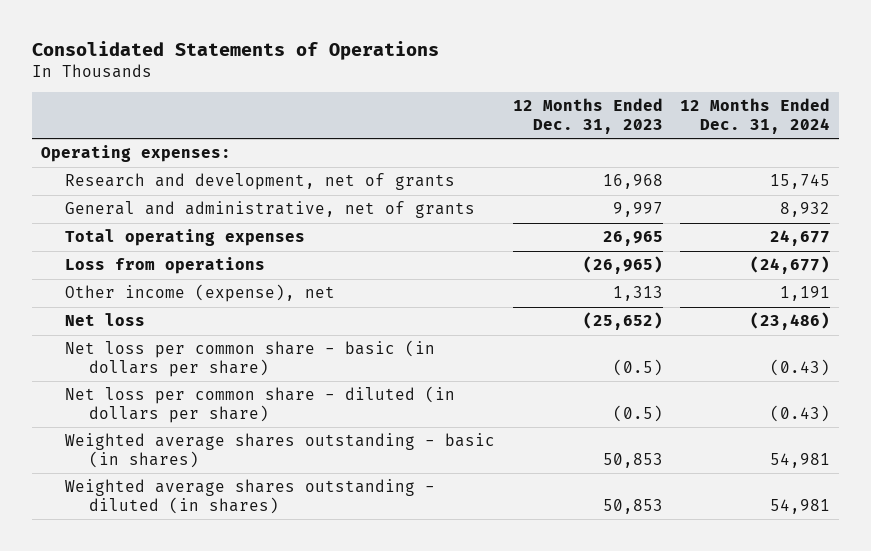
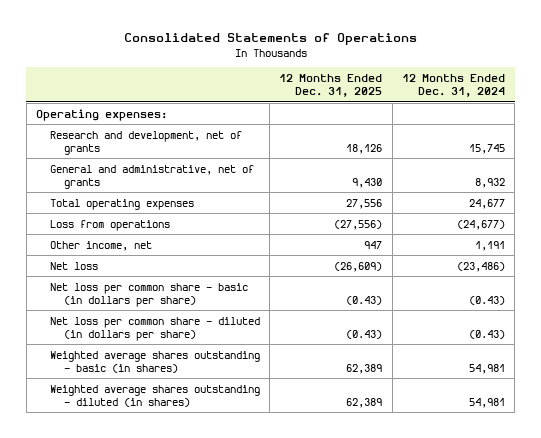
- | 12 Months Ended Dec. 31, 2023 | 12 Months Ended Dec. 31, 2024
+ | 12 Months Ended Dec. 31, 2025 | 12 Months Ended Dec. 31, 2024
- Other income (expense), net | 1,313 | 1,191
+ Other income, net | 947 | 1,191

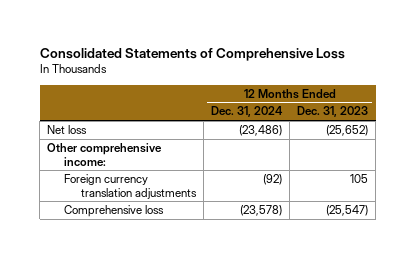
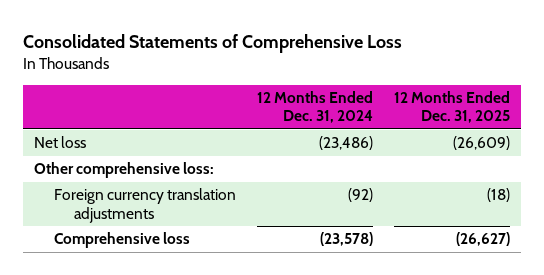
- | 12 Months Ended Dec. 31, 2024 | 12 Months Ended Dec. 31, 2023
+ | 12 Months Ended Dec. 31, 2024 | 12 Months Ended Dec. 31, 2025
- Other comprehensive income:
+ Other comprehensive loss:

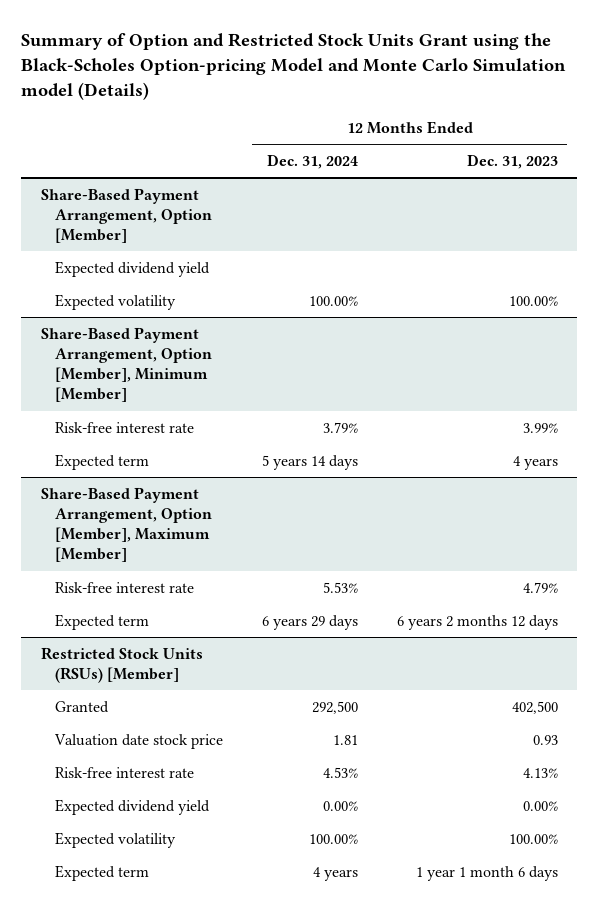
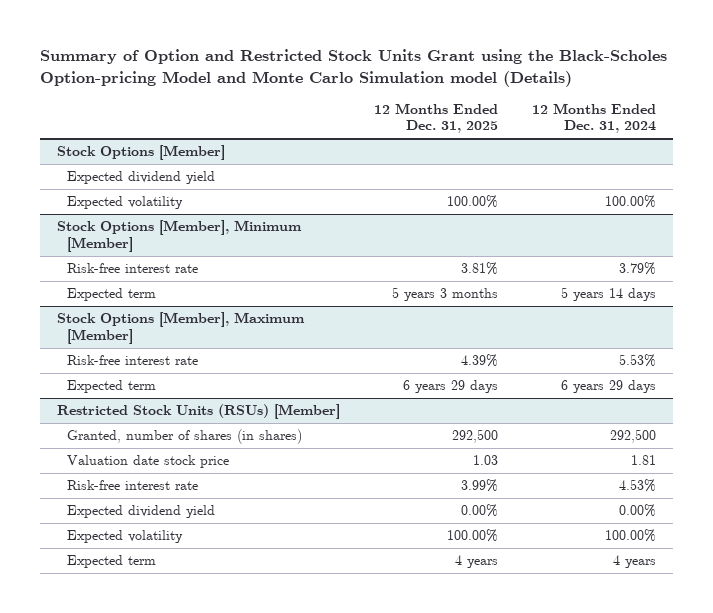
- | 12 Months Ended Dec. 31, 2024 | 12 Months Ended Dec. 31, 2023
+ | 12 Months Ended Dec. 31, 2025 | 12 Months Ended Dec. 31, 2024
- Share-Based Payment Arrangement, Option [Member]
+ Stock Options [Member]
- Share-Based Payment Arrangement, Option [Member], Minimum [Member]
+ Stock Options [Member], Minimum [Member]
- Share-Based Payment Arrangement, Option [Member], Maximum [Member]
+ Stock Options [Member], Maximum [Member]
@ Restricted Stock Units (RSUs) [Member]
- Granted | 292,500 | 402,500
+ Granted, number of shares (in shares) | 292,500 | 292,500

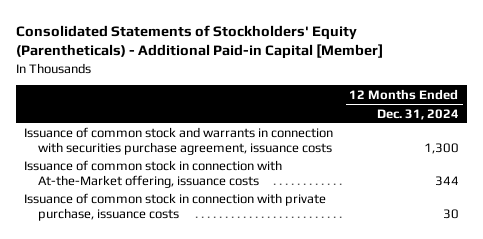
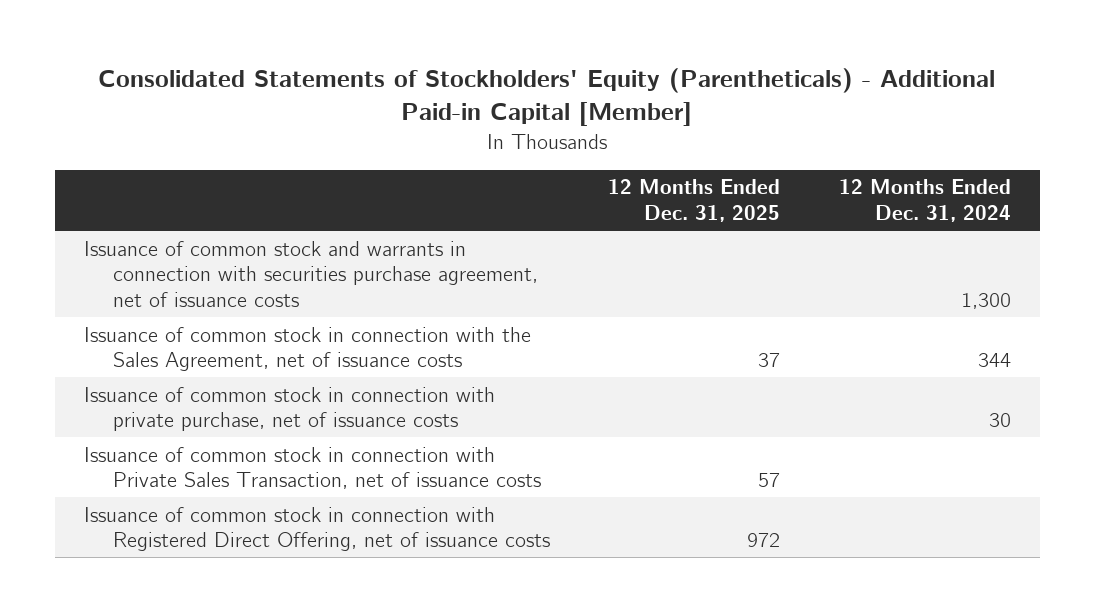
- | 12 Months Ended Dec. 31, 2024
+ | 12 Months Ended Dec. 31, 2025 | 12 Months Ended Dec. 31, 2024
- Issuance of common stock and warrants in connection with securities purchase agreement, issuance costs | 1,300
- Issuance of common stock in connection with At-the-Market offering, issuance costs | 344
- Issuance of common stock in connection with private purchase, issuance costs | 30
+ Issuance of common stock and warrants in connection with securities purchase agreement, net of issuance costs | | 1,300
+ Issuance of common stock in connection with the Sales Agreement, net of issuance costs | 37 | 344
+ Issuance of common stock in connection with private purchase, net of issuance costs | | 30
+ Issuance of common stock in connection with Private Sales Transaction, net of issuance costs | 57 |
+ Issuance of common stock in connection with Registered Direct Offering, net of issuance costs | 972 |

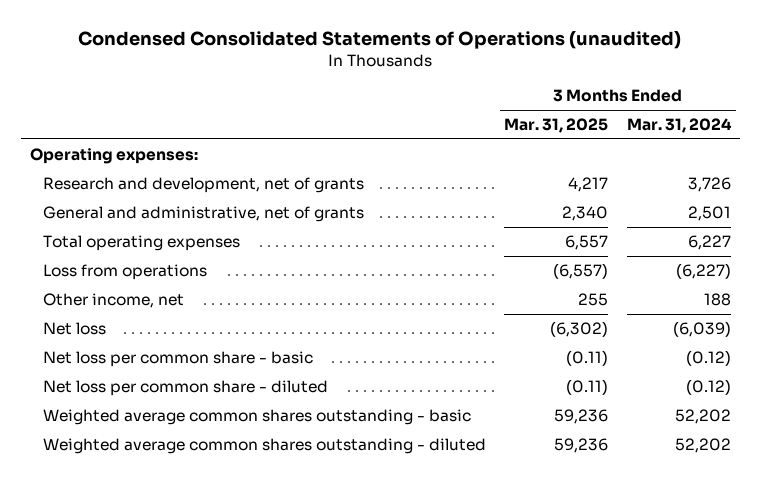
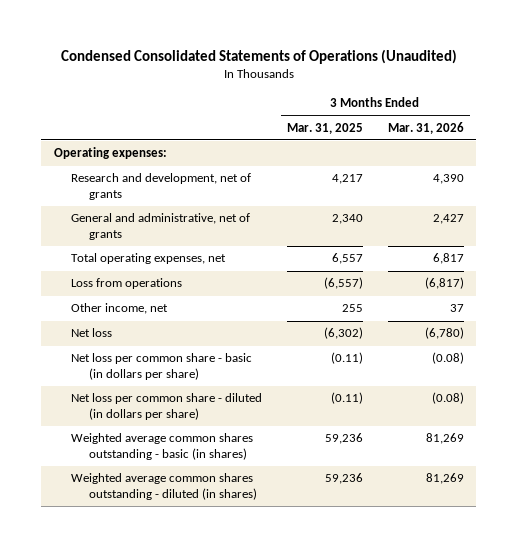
- Condensed Consolidated Statements of Operations (unaudited)
+ Condensed Consolidated Statements of Operations (Unaudited)
- | 3 Months Ended Mar. 31, 2025 | 3 Months Ended Mar. 31, 2024
+ | 3 Months Ended Mar. 31, 2025 | 3 Months Ended Mar. 31, 2026
- Total operating expenses | 6,557 | 6,227
+ Total operating expenses, net | 6,557 | 6,817
- Net loss per common share - basic | (0.11) | (0.12)
- Net loss per common share - diluted | (0.11) | (0.12)
- Weighted average common shares outstanding - basic | 59,236 | 52,202
- Weighted average common shares outstanding - diluted | 59,236 | 52,202
+ Net loss per common share - basic (in dollars per share) | (0.11) | (0.08)
+ Net loss per common share - diluted (in dollars per share) | (0.11) | (0.08)
+ Weighted average common shares outstanding - basic (in shares) | 59,236 | 81,269
+ Weighted average common shares outstanding - diluted (in shares) | 59,236 | 81,269

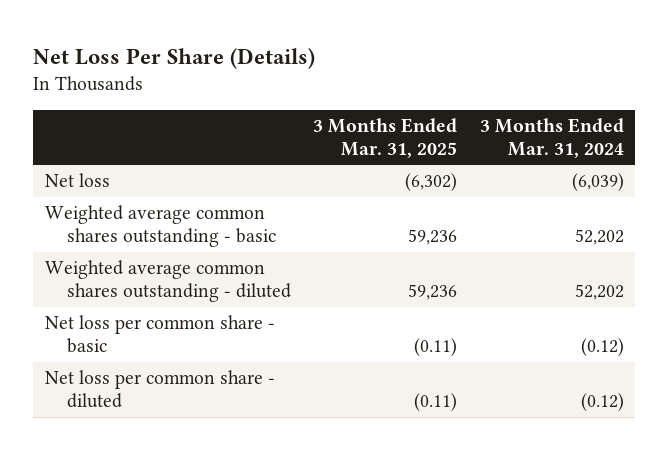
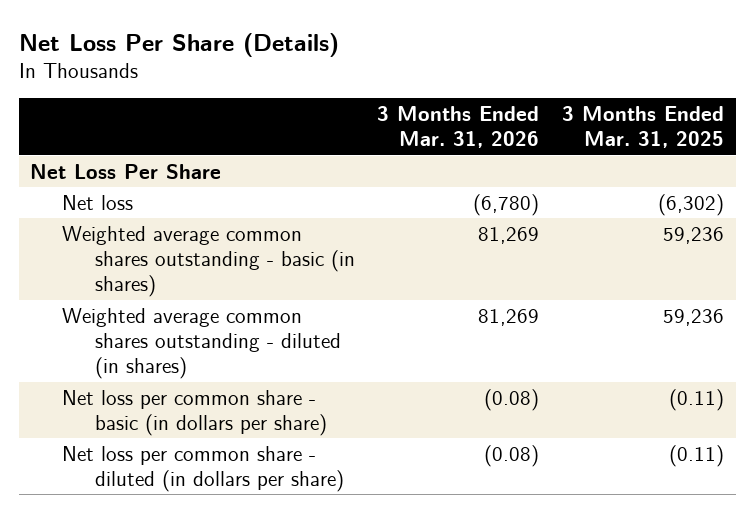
- | 3 Months Ended Mar. 31, 2025 | 3 Months Ended Mar. 31, 2024
+ | 3 Months Ended Mar. 31, 2026 | 3 Months Ended Mar. 31, 2025
+ Net Loss Per Share
- Weighted average common shares outstanding - basic | 59,236 | 52,202
- Weighted average common shares outstanding - diluted | 59,236 | 52,202
- Net loss per common share - basic | (0.11) | (0.12)
- Net loss per common share - diluted | (0.11) | (0.12)
+ Weighted average common shares outstanding - basic (in shares) | 81,269 | 59,236
+ Weighted average common shares outstanding - diluted (in shares) | 81,269 | 59,236
+ Net loss per common share - basic (in dollars per share) | (0.08) | (0.11)
+ Net loss per common share - diluted (in dollars per share) | (0.08) | (0.11)

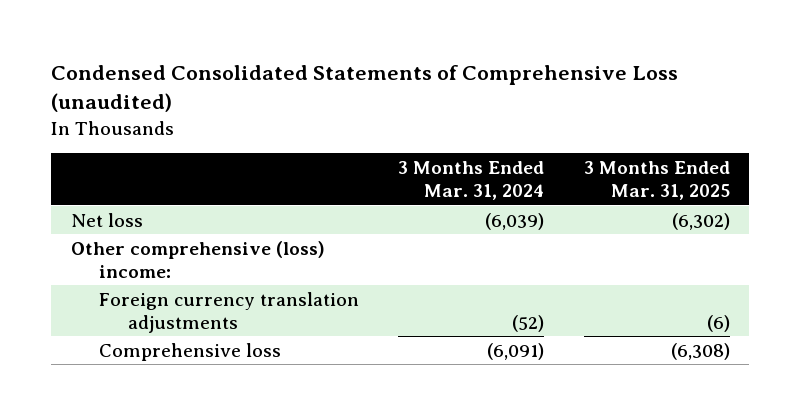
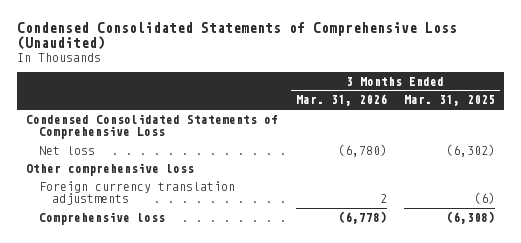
- Condensed Consolidated Statements of Comprehensive Loss (unaudited)
+ Condensed Consolidated Statements of Comprehensive Loss (Unaudited)
- | 3 Months Ended Mar. 31, 2024 | 3 Months Ended Mar. 31, 2025
+ | 3 Months Ended Mar. 31, 2026 | 3 Months Ended Mar. 31, 2025
+ Condensed Consolidated Statements of Comprehensive Loss
- Other comprehensive (loss) income:
+ Other comprehensive loss

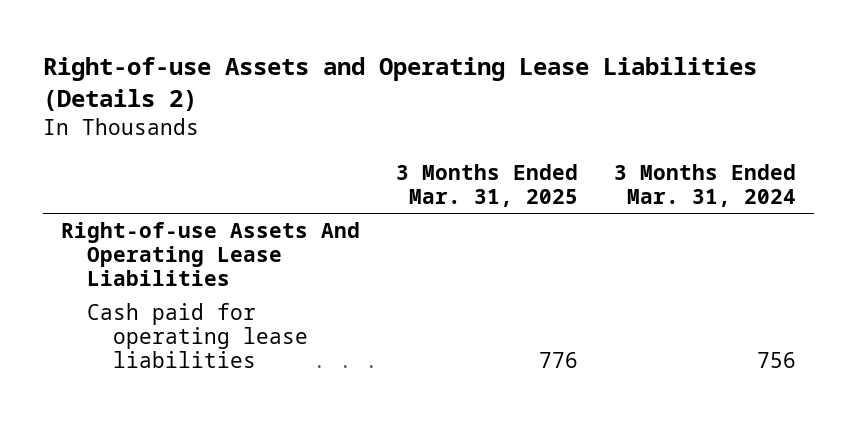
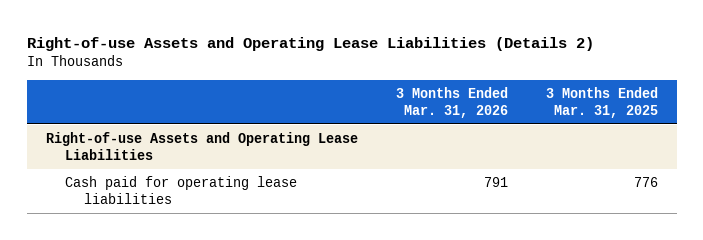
- | 3 Months Ended Mar. 31, 2025 | 3 Months Ended Mar. 31, 2024
+ | 3 Months Ended Mar. 31, 2026 | 3 Months Ended Mar. 31, 2025
- Right-of-use Assets And Operating Lease Liabilities
+ Right-of-use Assets and Operating Lease Liabilities

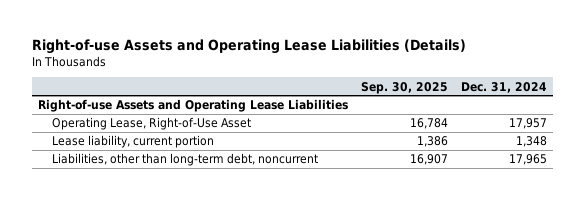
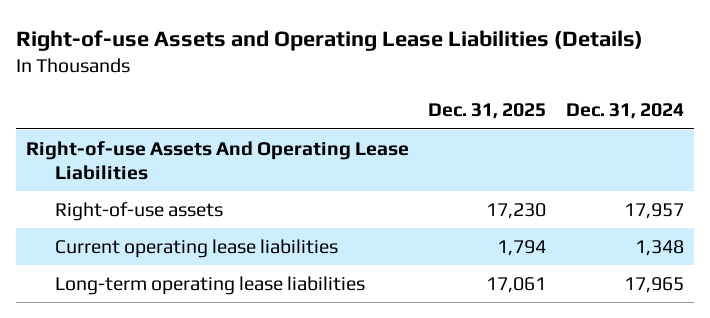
- | Sep. 30, 2025 | Dec. 31, 2024
+ | Dec. 31, 2025 | Dec. 31, 2024
- Right-of-use Assets and Operating Lease Liabilities
- Operating Lease, Right-of-Use Asset | 16,784 | 17,957
- Lease liability, current portion | 1,386 | 1,348
- Liabilities, other than long-term debt, noncurrent | 16,907 | 17,965
+ Right-of-use Assets And Operating Lease Liabilities
+ Right-of-use assets | 17,230 | 17,957
+ Current operating lease liabilities | 1,794 | 1,348
+ Long-term operating lease liabilities | 17,061 | 17,965

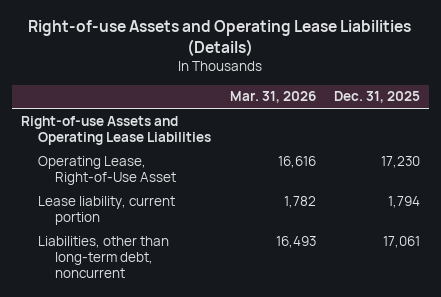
- | Dec. 31, 2025 | Dec. 31, 2024
+ | Mar. 31, 2026 | Dec. 31, 2025
- Right-of-use Assets And Operating Lease Liabilities
- Right-of-use assets | 17,230 | 17,957
- Current operating lease liabilities | 1,794 | 1,348
- Long-term operating lease liabilities | 17,061 | 17,965
+ Right-of-use Assets and Operating Lease Liabilities
+ Operating Lease, Right-of-Use Asset | 16,616 | 17,230
+ Lease liability, current portion | 1,782 | 1,794
+ Liabilities, other than long-term debt, noncurrent | 16,493 | 17,061

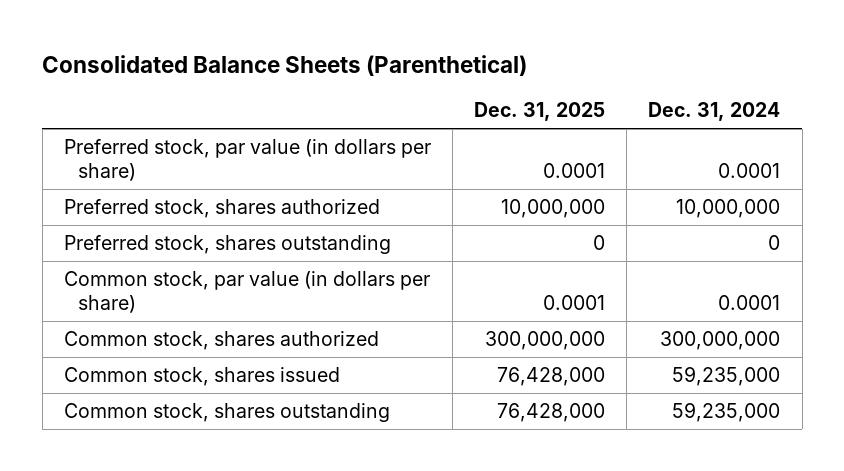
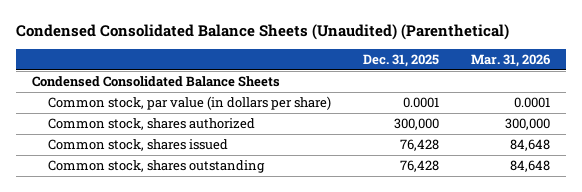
- Consolidated Balance Sheets (Parenthetical)
+ Condensed Consolidated Balance Sheets (Unaudited) (Parenthetical)
- | Dec. 31, 2025 | Dec. 31, 2024
+ | Dec. 31, 2025 | Mar. 31, 2026
- Preferred stock, par value (in dollars per share) | 0.0001 | 0.0001
- Preferred stock, shares authorized | 10,000,000 | 10,000,000
- Preferred stock, shares outstanding | 0 | 0
+ Condensed Consolidated Balance Sheets
- Common stock, shares authorized | 300,000,000 | 300,000,000
- Common stock, shares issued | 76,428,000 | 59,235,000
- Common stock, shares outstanding | 76,428,000 | 59,235,000
+ Common stock, shares authorized | 300,000 | 300,000
+ Common stock, shares issued | 76,428 | 84,648
+ Common stock, shares outstanding | 76,428 | 84,648

